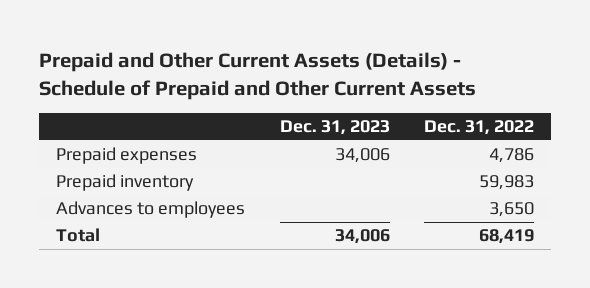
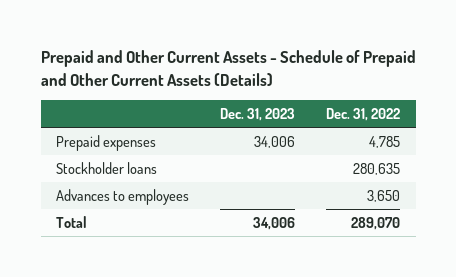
- Prepaid and Other Current Assets (Details) - Schedule of Prepaid and Other Current Assets
+ Prepaid and Other Current Assets - Schedule of Prepaid and Other Current Assets (Details)
- Prepaid expenses | 34,006 | 4,786
- Prepaid inventory | | 59,983
+ Prepaid expenses | 34,006 | 4,785
+ Stockholder loans | | 280,635
- Total | 34,006 | 68,419
+ Total | 34,006 | 289,070

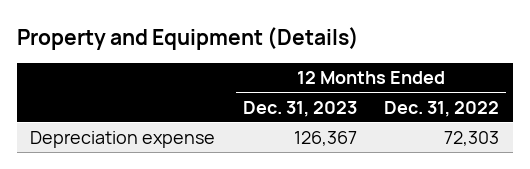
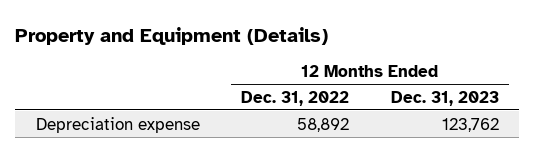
- | 12 Months Ended Dec. 31, 2023 | 12 Months Ended Dec. 31, 2022
+ | 12 Months Ended Dec. 31, 2022 | 12 Months Ended Dec. 31, 2023
- Depreciation expense | 126,367 | 72,303
+ Depreciation expense | 58,892 | 123,762

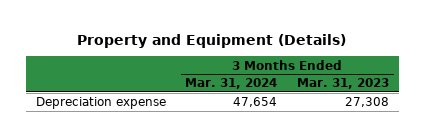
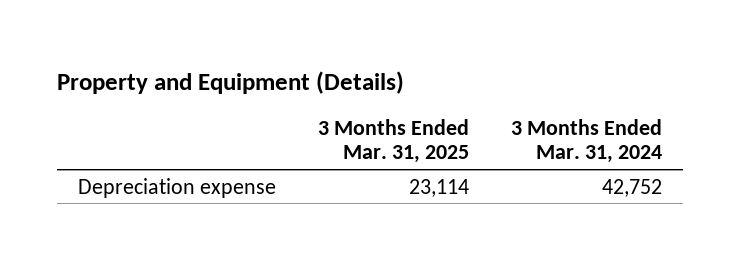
- | 3 Months Ended Mar. 31, 2024 | 3 Months Ended Mar. 31, 2023
+ | 3 Months Ended Mar. 31, 2025 | 3 Months Ended Mar. 31, 2024
- Depreciation expense | 47,654 | 27,308
+ Depreciation expense | 23,114 | 42,752

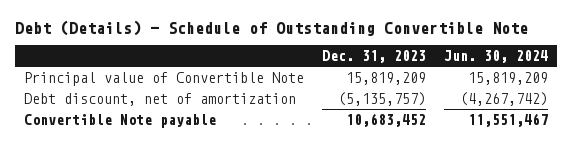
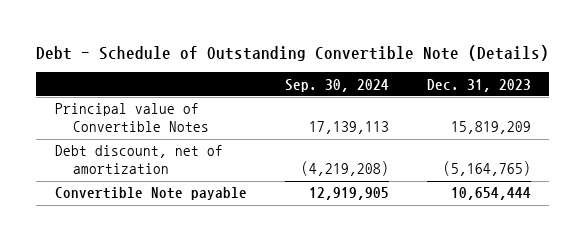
- Debt (Details) - Schedule of Outstanding Convertible Note
+ Debt - Schedule of Outstanding Convertible Note (Details)
- | Dec. 31, 2023 | Jun. 30, 2024
+ | Sep. 30, 2024 | Dec. 31, 2023
- Principal value of Convertible Note | 15,819,209 | 15,819,209
- Debt discount, net of amortization | (5,135,757) | (4,267,742)
- Convertible Note payable | 10,683,452 | 11,551,467
+ Principal value of Convertible Notes | 17,139,113 | 15,819,209
+ Debt discount, net of amortization | (4,219,208) | (5,164,765)
+ Convertible Note payable | 12,919,905 | 10,654,444

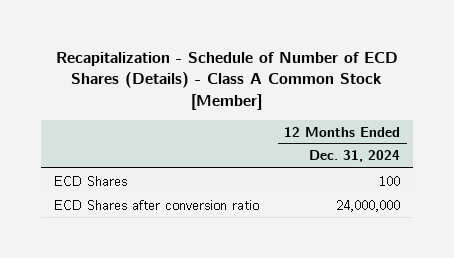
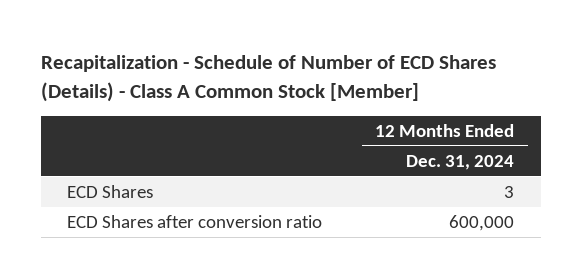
- ECD Shares | 100
- ECD Shares after conversion ratio | 24,000,000
+ ECD Shares | 3
+ ECD Shares after conversion ratio | 600,000

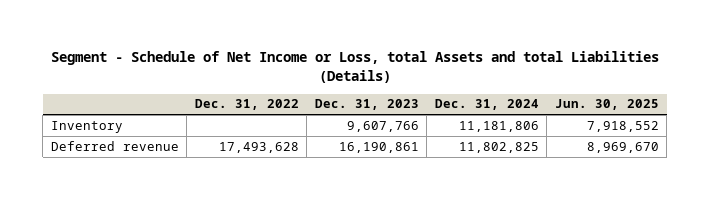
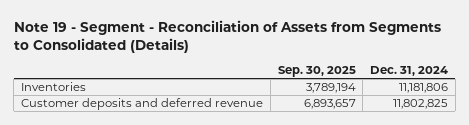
- Segment - Schedule of Net Income or Loss, total Assets and total Liabilities (Details)
+ Note 19 - Segment - Reconciliation of Assets from Segments to Consolidated (Details)
- | Dec. 31, 2022 | Dec. 31, 2023 | Dec. 31, 2024 | Jun. 30, 2025
+ | Sep. 30, 2025 | Dec. 31, 2024
- Inventory | | 9,607,766 | 11,181,806 | 7,918,552
- Deferred revenue | 17,493,628 | 16,190,861 | 11,802,825 | 8,969,670
+ Inventories | 3,789,194 | 11,181,806
+ Customer deposits and deferred revenue | 6,893,657 | 11,802,825

